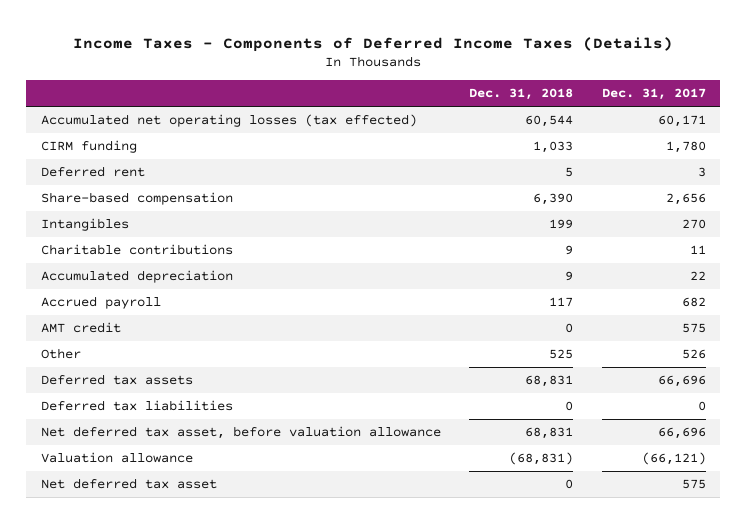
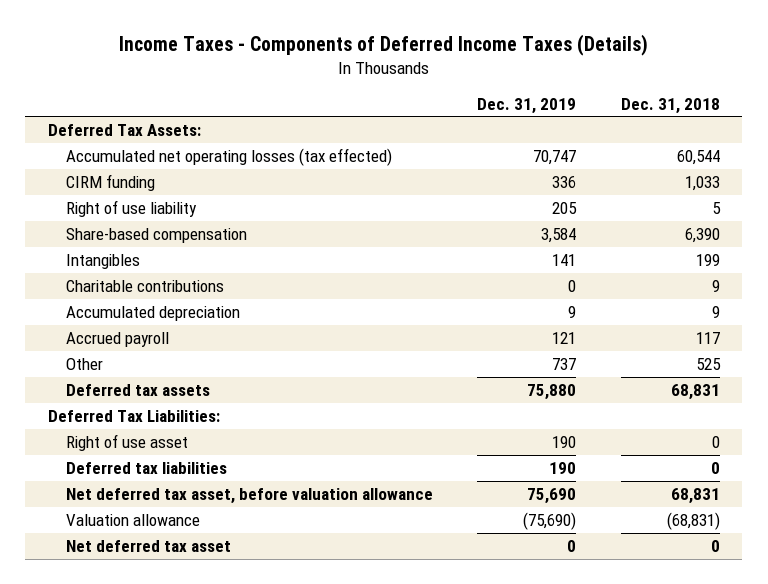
- | Dec. 31, 2018 | Dec. 31, 2017
+ | Dec. 31, 2019 | Dec. 31, 2018
+ Deferred Tax Assets:
- Deferred rent | 5 | 3
+ Right of use liability | 205 | 5
- AMT credit | 0 | 575
+ Deferred Tax Liabilities:
+ Right of use asset | 190 | 0

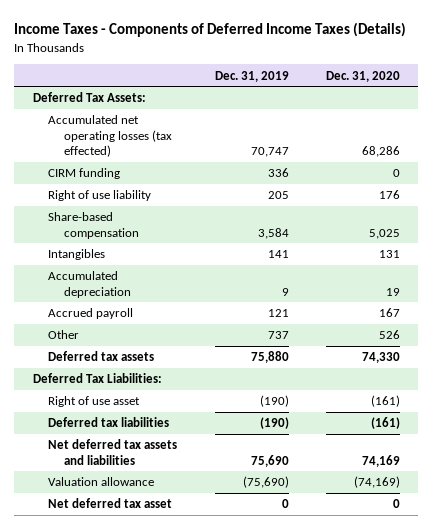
- | Dec. 31, 2019 | Dec. 31, 2018
+ | Dec. 31, 2019 | Dec. 31, 2020
- Charitable contributions | 0 | 9
- Right of use asset | 190 | 0
- Deferred tax liabilities | 190 | 0
- Net deferred tax asset, before valuation allowance | 75,690 | 68,831
+ Right of use asset | (190) | (161)
+ Deferred tax liabilities | (190) | (161)
+ Net deferred tax assets and liabilities | 75,690 | 74,169

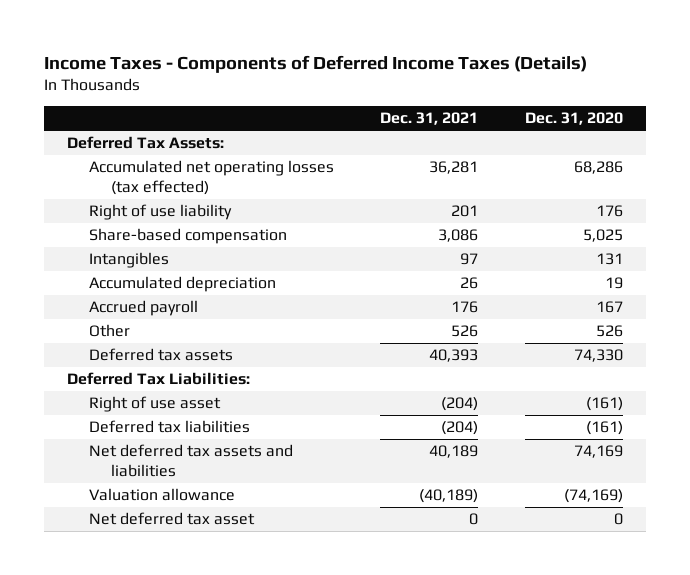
- | Dec. 31, 2019 | Dec. 31, 2020
+ | Dec. 31, 2021 | Dec. 31, 2020
- CIRM funding | 336 | 0

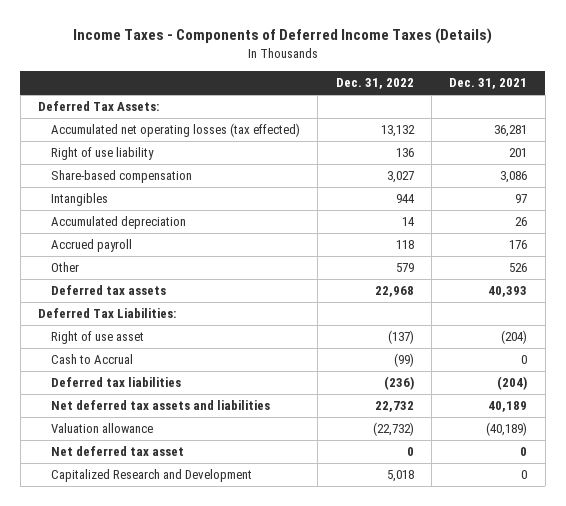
- | Dec. 31, 2021 | Dec. 31, 2020
+ | Dec. 31, 2022 | Dec. 31, 2021
+ Cash to Accrual | (99) | 0
+ Capitalized Research and Development | 5,018 | 0

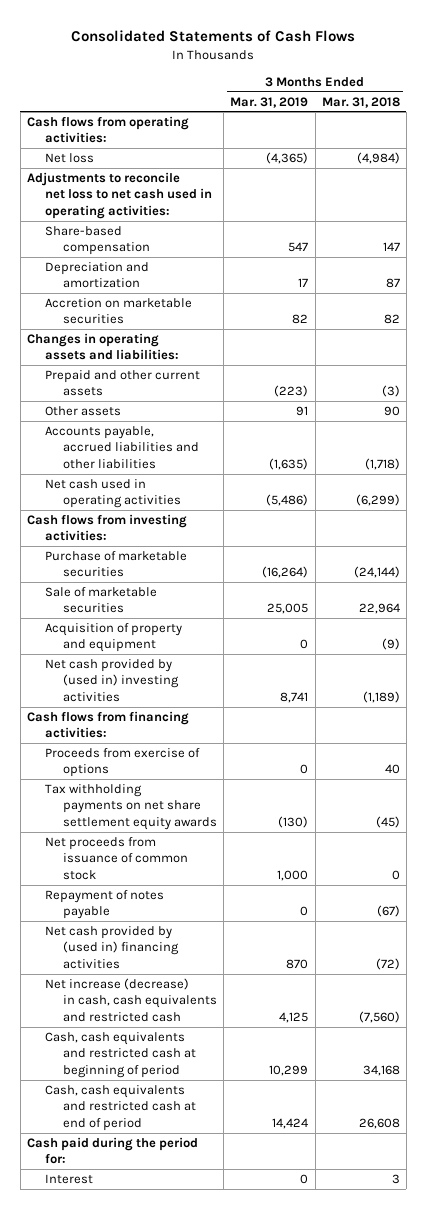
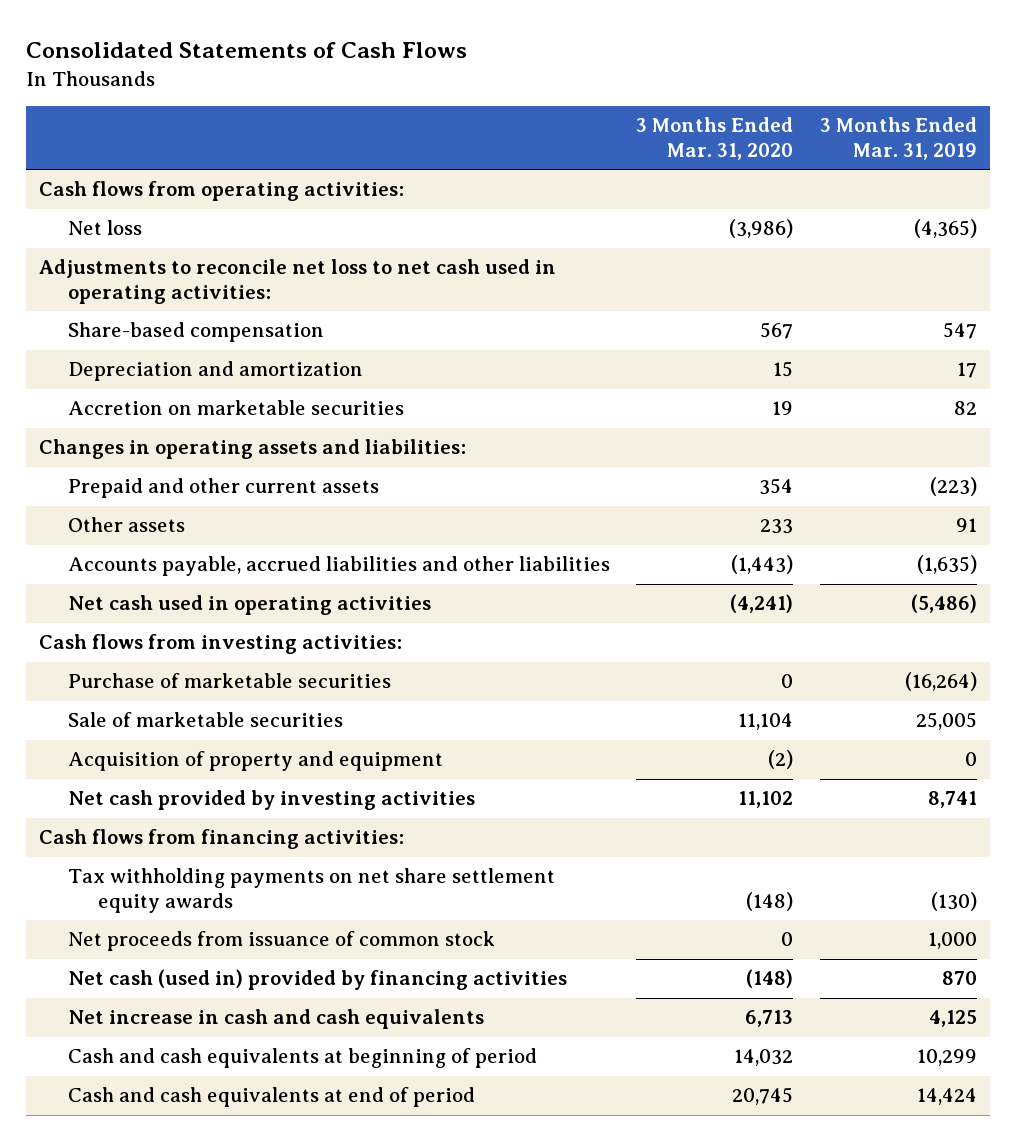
- | 3 Months Ended Mar. 31, 2019 | 3 Months Ended Mar. 31, 2018
+ | 3 Months Ended Mar. 31, 2020 | 3 Months Ended Mar. 31, 2019
- Net cash provided by (used in) investing activities | 8,741 | (1,189)
+ Net cash provided by investing activities | 11,102 | 8,741
- Proceeds from exercise of options | 0 | 40
- Repayment of notes payable | 0 | (67)
- Net cash provided by (used in) financing activities | 870 | (72)
- Net increase (decrease) in cash, cash equivalents and restricted cash | 4,125 | (7,560)
- Cash, cash equivalents and restricted cash at beginning of period | 10,299 | 34,168
- Cash, cash equivalents and restricted cash at end of period | 14,424 | 26,608
- Cash paid during the period for:
- Interest | 0 | 3
+ Net cash (used in) provided by financing activities | (148) | 870
+ Net increase in cash and cash equivalents | 6,713 | 4,125
+ Cash and cash equivalents at beginning of period | 14,032 | 10,299
+ Cash and cash equivalents at end of period | 20,745 | 14,424

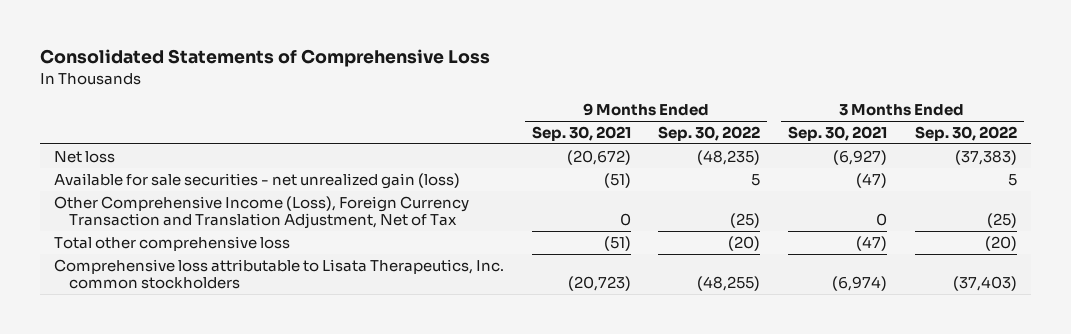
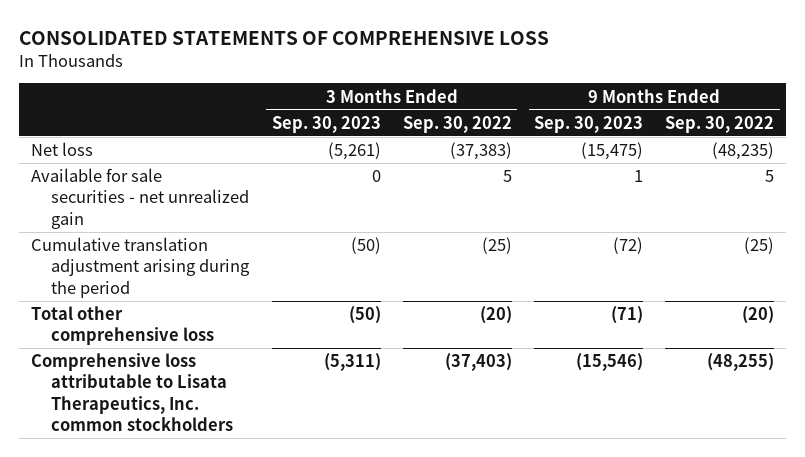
- Consolidated Statements of Comprehensive Loss
+ CONSOLIDATED STATEMENTS OF COMPREHENSIVE LOSS
- | 9 Months Ended Sep. 30, 2021 | 9 Months Ended Sep. 30, 2022 | 3 Months Ended Sep. 30, 2021 | 3 Months Ended Sep. 30, 2022
+ | 3 Months Ended Sep. 30, 2023 | 3 Months Ended Sep. 30, 2022 | 9 Months Ended Sep. 30, 2023 | 9 Months Ended Sep. 30, 2022
- Available for sale securities - net unrealized gain (loss) | (51) | 5 | (47) | 5
- Other Comprehensive Income (Loss), Foreign Currency Transaction and Translation Adjustment, Net of Tax | 0 | (25) | 0 | (25)
+ Available for sale securities - net unrealized gain | 0 | 5 | 1 | 5
+ Cumulative translation adjustment arising during the period | (50) | (25) | (72) | (25)

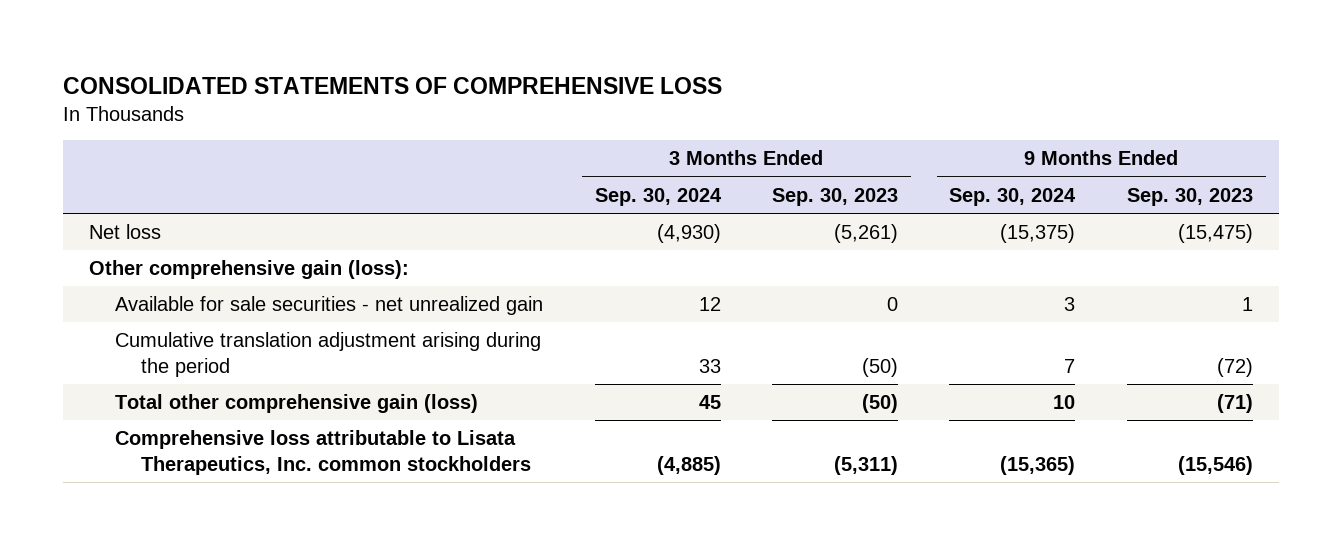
- | 3 Months Ended Sep. 30, 2023 | 3 Months Ended Sep. 30, 2022 | 9 Months Ended Sep. 30, 2023 | 9 Months Ended Sep. 30, 2022
+ | 3 Months Ended Sep. 30, 2024 | 3 Months Ended Sep. 30, 2023 | 9 Months Ended Sep. 30, 2024 | 9 Months Ended Sep. 30, 2023
+ Other comprehensive gain (loss):
- Total other comprehensive loss | (50) | (20) | (71) | (20)
+ Total other comprehensive gain (loss) | 45 | (50) | 10 | (71)

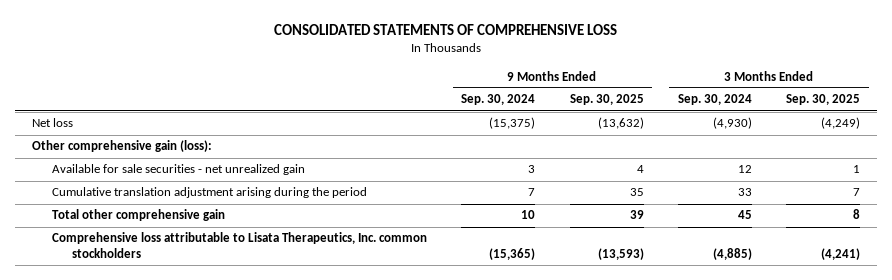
- | 3 Months Ended Sep. 30, 2024 | 3 Months Ended Sep. 30, 2023 | 9 Months Ended Sep. 30, 2024 | 9 Months Ended Sep. 30, 2023
+ | 9 Months Ended Sep. 30, 2024 | 9 Months Ended Sep. 30, 2025 | 3 Months Ended Sep. 30, 2024 | 3 Months Ended Sep. 30, 2025
- Total other comprehensive gain (loss) | 45 | (50) | 10 | (71)
+ Total other comprehensive gain | 10 | 39 | 45 | 8

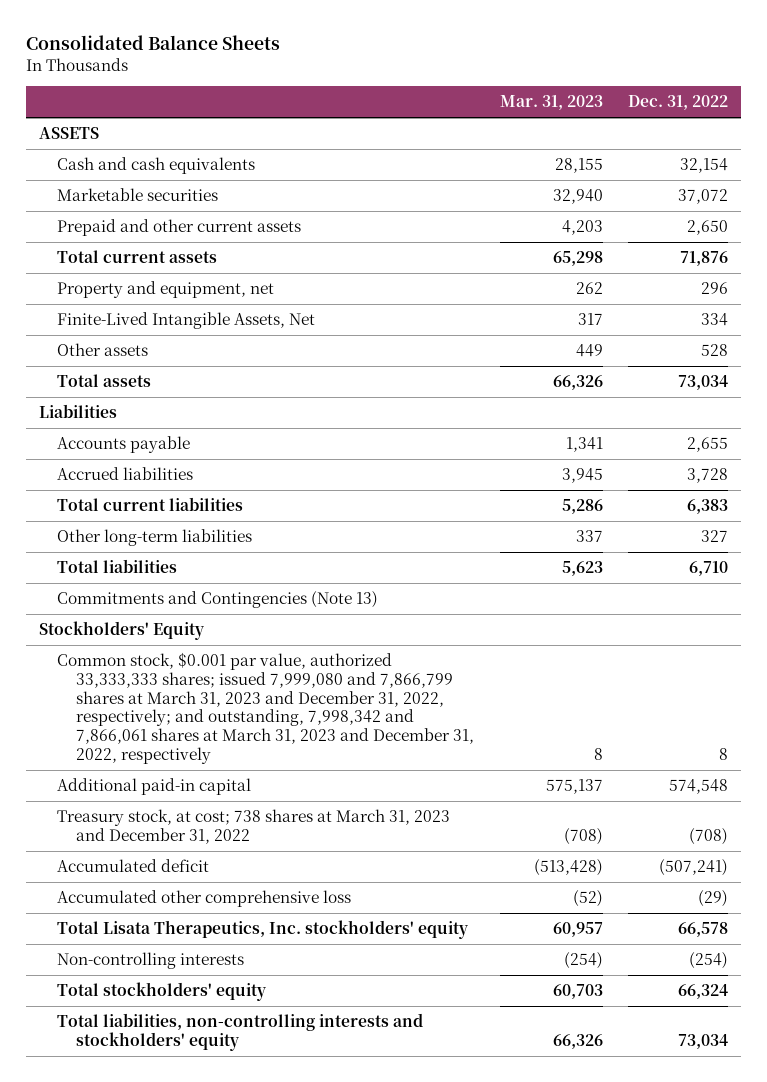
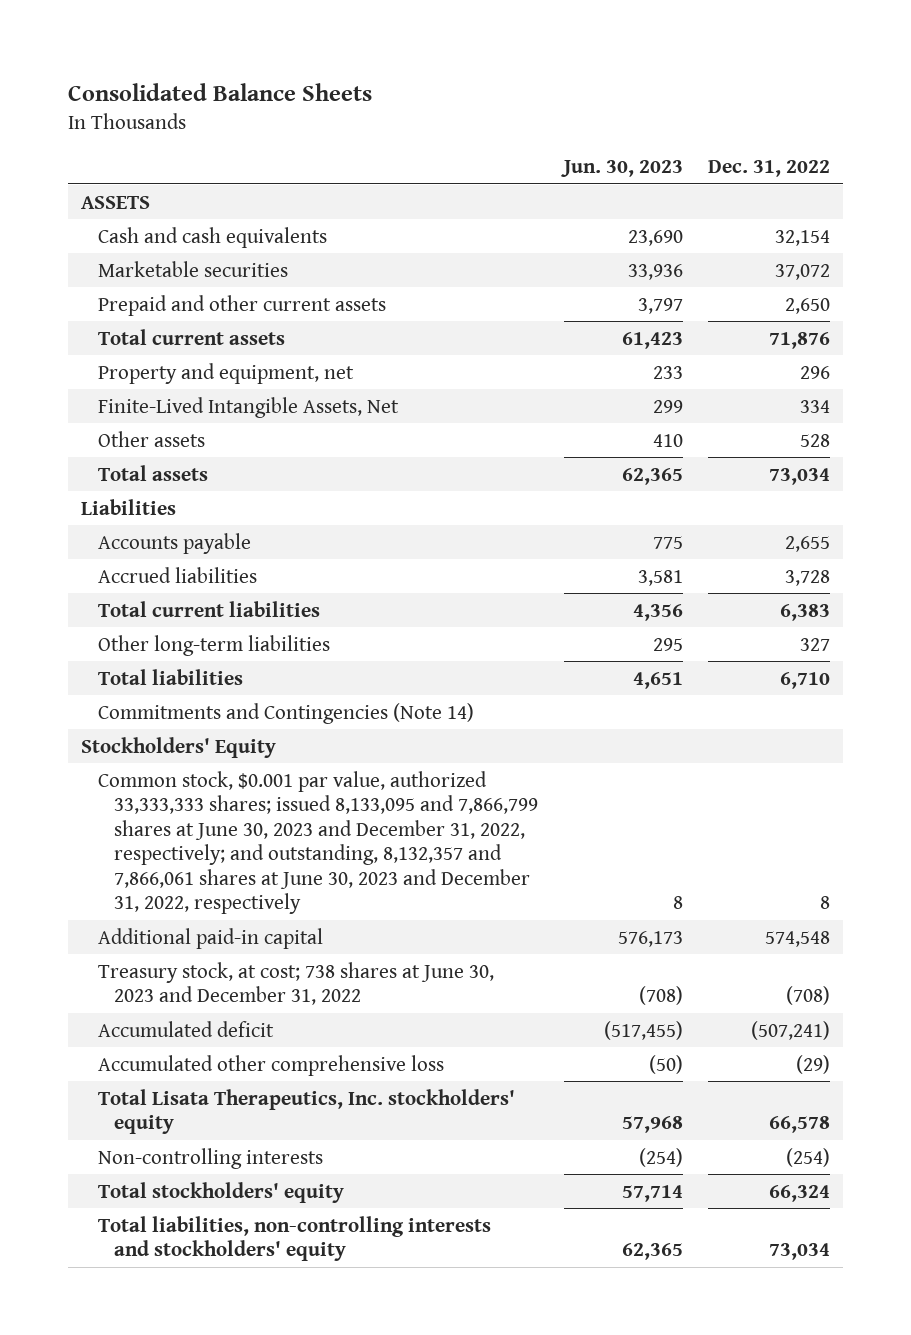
- | Mar. 31, 2023 | Dec. 31, 2022
+ | Jun. 30, 2023 | Dec. 31, 2022
- Commitments and Contingencies (Note 13)
+ Commitments and Contingencies (Note 14)
- Common stock, $0.001 par value, authorized 33,333,333 shares; issued 7,999,080 and 7,866,799 shares at March 31, 2023 and December 31, 2022, respectively; and outstanding, 7,998,342 and 7,866,061 shares at March 31, 2023 and December 31, 2022, respectively | 8 | 8
+ Common stock, $0.001 par value, authorized 33,333,333 shares; issued 8,133,095 and 7,866,799 shares at June 30, 2023 and December 31, 2022, respectively; and outstanding, 8,132,357 and 7,866,061 shares at June 30, 2023 and December 31, 2022, respectively | 8 | 8
- Treasury stock, at cost; 738 shares at March 31, 2023 and December 31, 2022 | (708) | (708)
+ Treasury stock, at cost; 738 shares at June 30, 2023 and December 31, 2022 | (708) | (708)

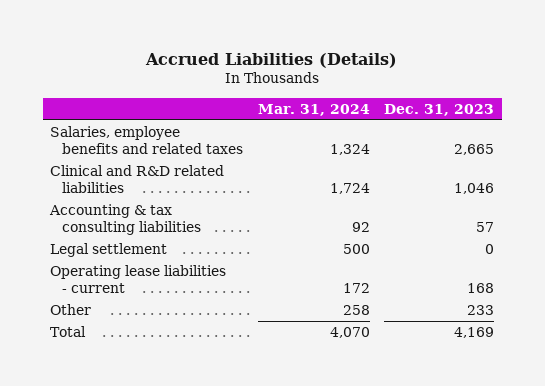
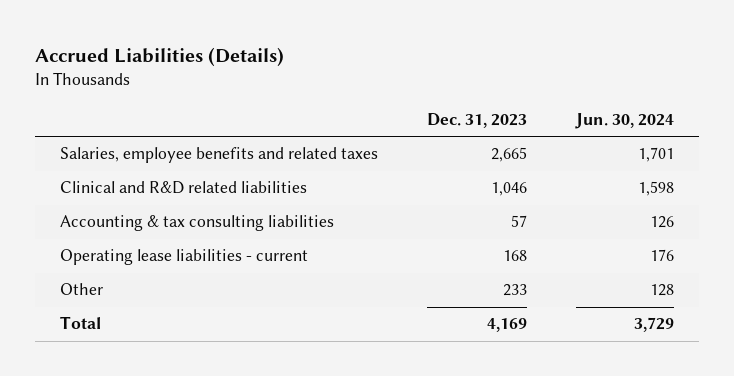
- | Mar. 31, 2024 | Dec. 31, 2023
+ | Dec. 31, 2023 | Jun. 30, 2024
- Legal settlement | 500 | 0

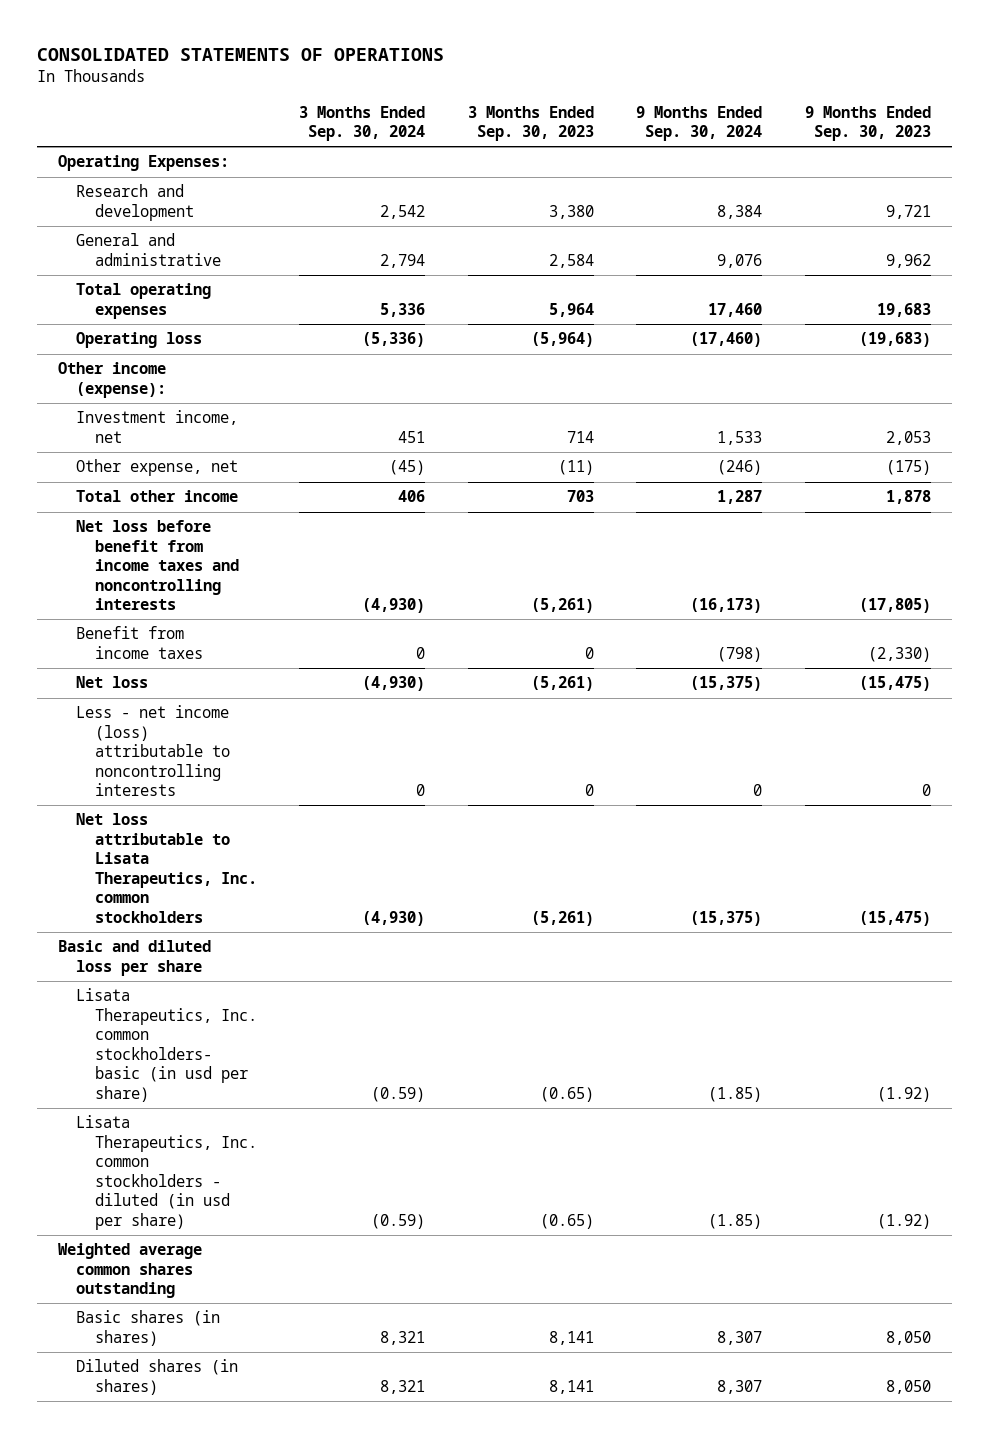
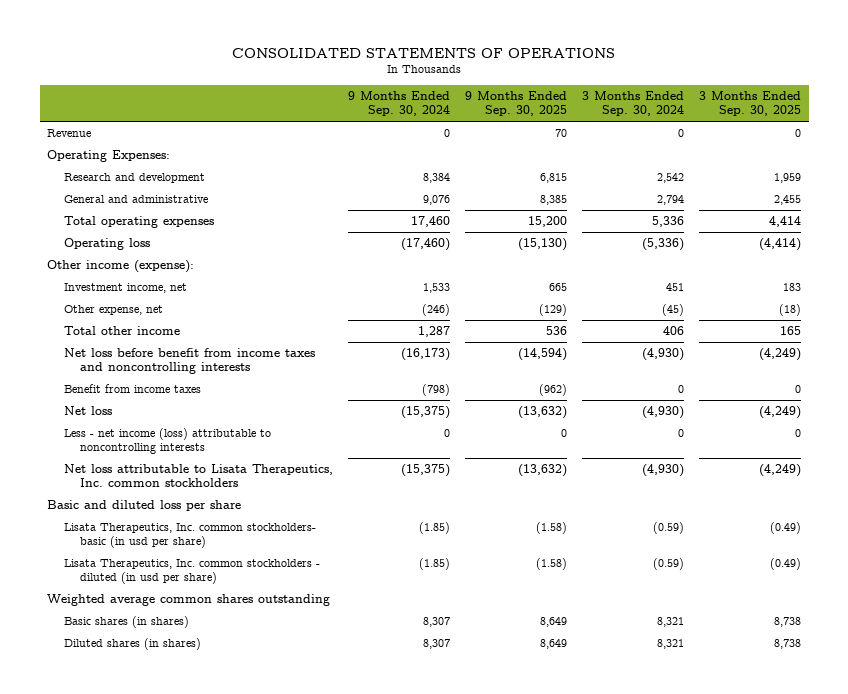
- | 3 Months Ended Sep. 30, 2024 | 3 Months Ended Sep. 30, 2023 | 9 Months Ended Sep. 30, 2024 | 9 Months Ended Sep. 30, 2023
+ | 9 Months Ended Sep. 30, 2024 | 9 Months Ended Sep. 30, 2025 | 3 Months Ended Sep. 30, 2024 | 3 Months Ended Sep. 30, 2025
+ Revenue | 0 | 70 | 0 | 0

